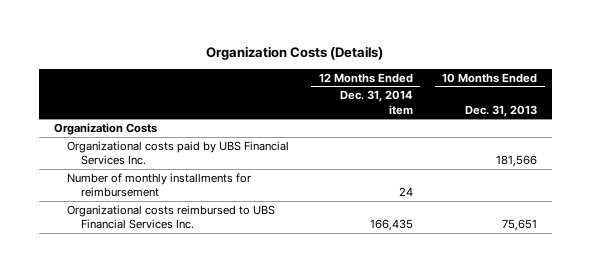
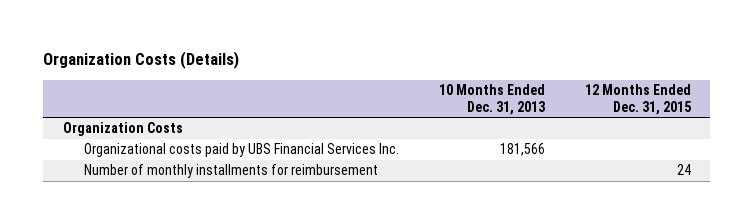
- | 12 Months Ended Dec. 31, 2014 item | 10 Months Ended Dec. 31, 2013
+ | 10 Months Ended Dec. 31, 2013 | 12 Months Ended Dec. 31, 2015
- Organizational costs reimbursed to UBS Financial Services Inc. | 166,435 | 75,651

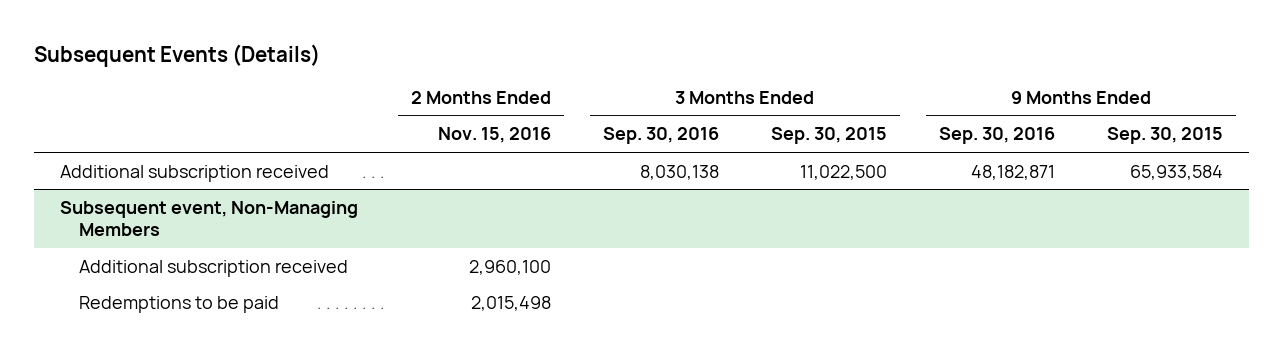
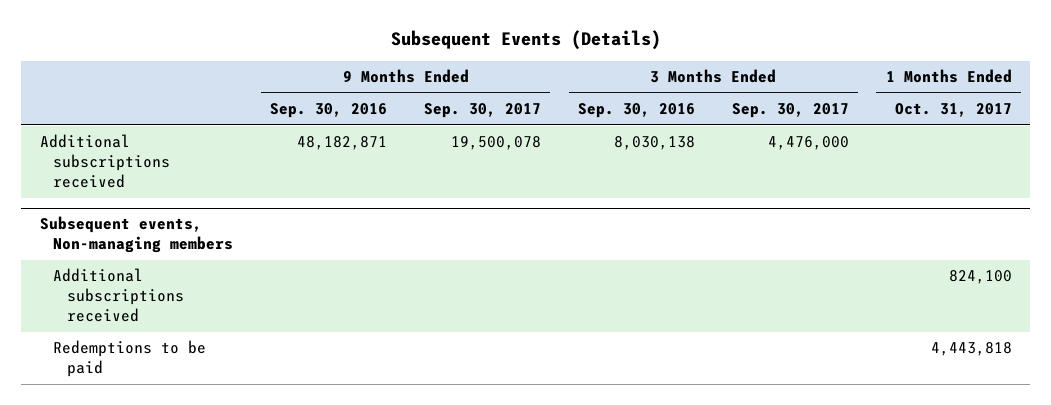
- | 2 Months Ended Nov. 15, 2016 | 3 Months Ended Sep. 30, 2016 | 3 Months Ended Sep. 30, 2015 | 9 Months Ended Sep. 30, 2016 | 9 Months Ended Sep. 30, 2015
+ | 9 Months Ended Sep. 30, 2016 | 9 Months Ended Sep. 30, 2017 | 3 Months Ended Sep. 30, 2016 | 3 Months Ended Sep. 30, 2017 | 1 Months Ended Oct. 31, 2017
- Additional subscription received | | 8,030,138 | 11,022,500 | 48,182,871 | 65,933,584
- Subsequent event, Non-Managing Members
- Additional subscription received | 2,960,100 | | | |
+ Additional subscriptions received | 48,182,871 | 19,500,078 | 8,030,138 | 4,476,000 |
+ Subsequent events, Non-managing members
+ Additional subscriptions received | | | | | 824,100

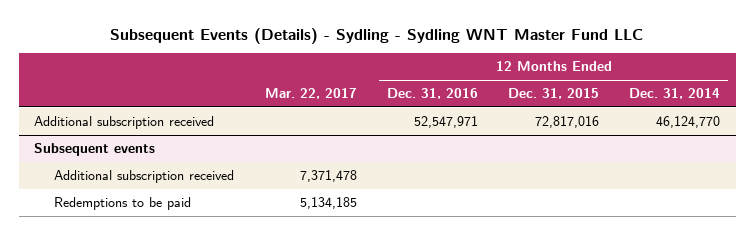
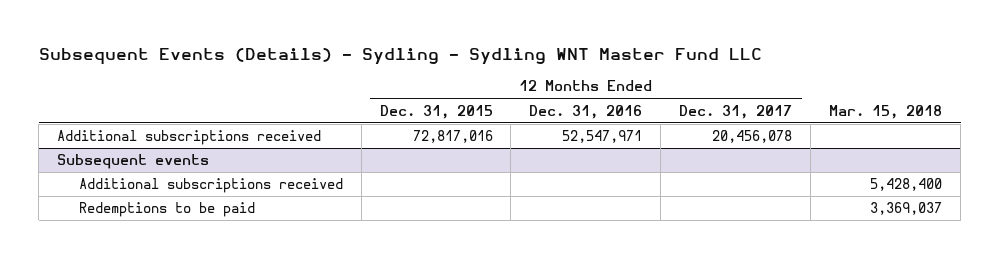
- | Mar. 22, 2017 | 12 Months Ended Dec. 31, 2016 | 12 Months Ended Dec. 31, 2015 | 12 Months Ended Dec. 31, 2014
+ | 12 Months Ended Dec. 31, 2015 | 12 Months Ended Dec. 31, 2016 | 12 Months Ended Dec. 31, 2017 | Mar. 15, 2018
- Additional subscription received | | 52,547,971 | 72,817,016 | 46,124,770
+ Additional subscriptions received | 72,817,016 | 52,547,971 | 20,456,078 |
@ Subsequent events
- Additional subscription received | 7,371,478 | | |
+ Additional subscriptions received | | | | 5,428,400

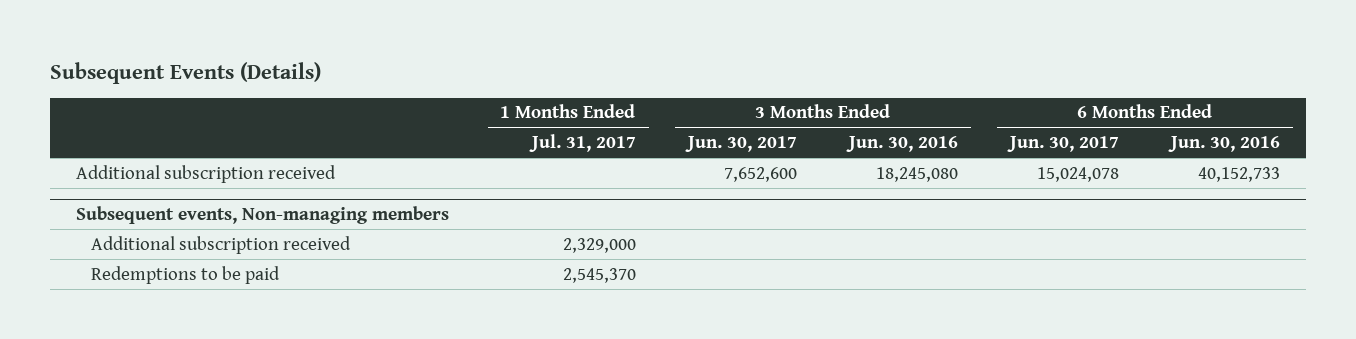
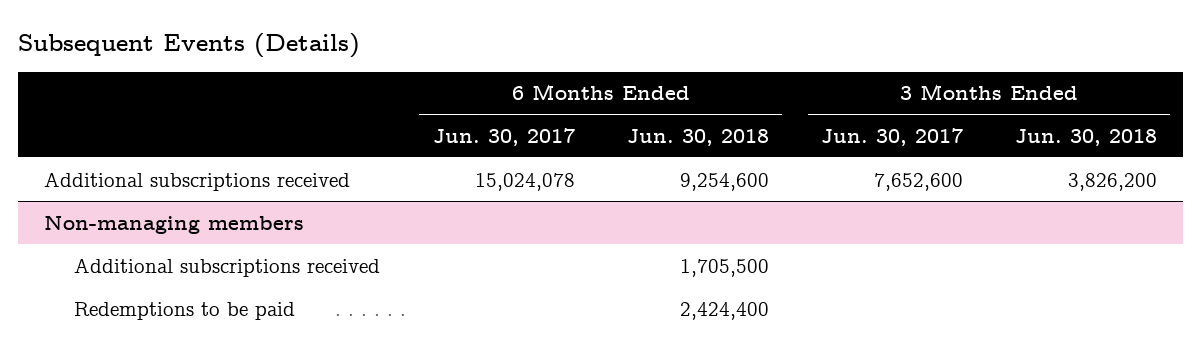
- | 1 Months Ended Jul. 31, 2017 | 3 Months Ended Jun. 30, 2017 | 3 Months Ended Jun. 30, 2016 | 6 Months Ended Jun. 30, 2017 | 6 Months Ended Jun. 30, 2016
+ | 6 Months Ended Jun. 30, 2017 | 6 Months Ended Jun. 30, 2018 | 3 Months Ended Jun. 30, 2017 | 3 Months Ended Jun. 30, 2018
- Additional subscription received | | 7,652,600 | 18,245,080 | 15,024,078 | 40,152,733
- Subsequent events, Non-managing members
- Additional subscription received | 2,329,000 | | | |
+ Additional subscriptions received | 15,024,078 | 9,254,600 | 7,652,600 | 3,826,200
+ Non-managing members
+ Additional subscriptions received | | 1,705,500 | |

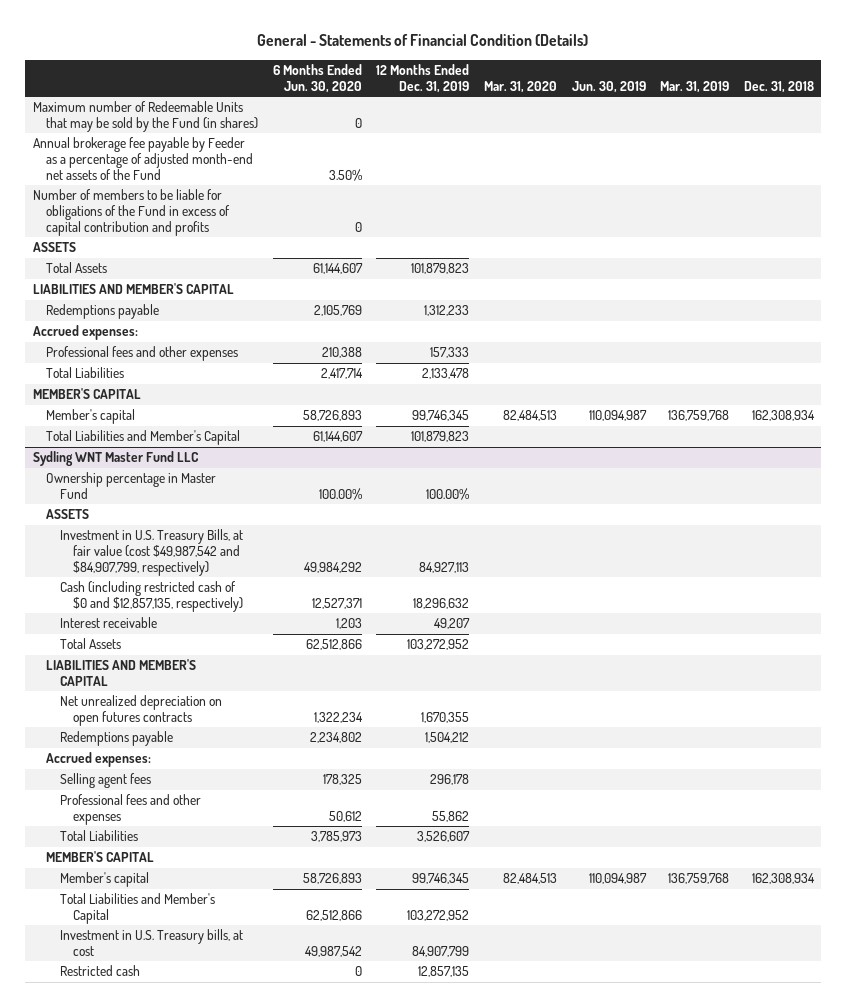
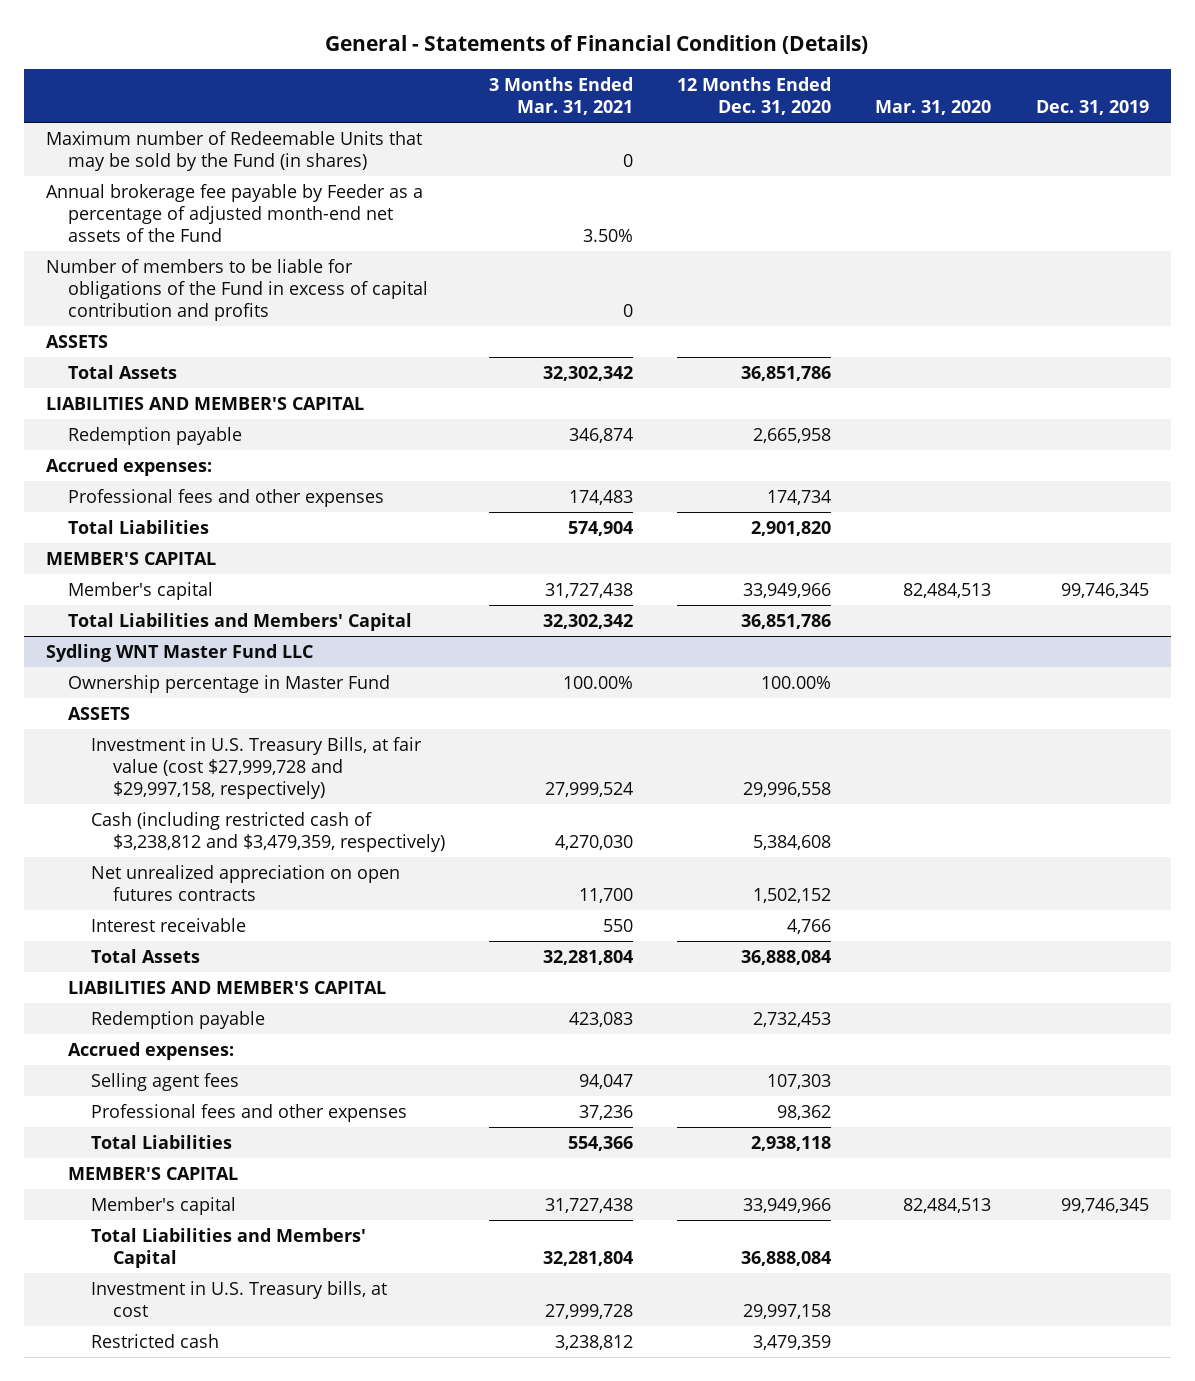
- | 6 Months Ended Jun. 30, 2020 | 12 Months Ended Dec. 31, 2019 | Mar. 31, 2020 | Jun. 30, 2019 | Mar. 31, 2019 | Dec. 31, 2018
+ | 3 Months Ended Mar. 31, 2021 | 12 Months Ended Dec. 31, 2020 | Mar. 31, 2020 | Dec. 31, 2019
- Redemptions payable | 2,105,769 | 1,312,233 | | | |
+ Redemption payable | 346,874 | 2,665,958 | |
- Total Liabilities and Member's Capital | 61,144,607 | 101,879,823 | | | |
+ Total Liabilities and Members' Capital | 32,302,342 | 36,851,786 | |
@ Sydling WNT Master Fund LLC
- Investment in U.S. Treasury Bills, at fair value (cost $49,987,542 and $84,907,799, respectively) | 49,984,292 | 84,927,113 | | | |
- Cash (including restricted cash of $0 and $12,857,135, respectively) | 12,527,371 | 18,296,632 | | | |
+ Investment in U.S. Treasury Bills, at fair value (cost $27,999,728 and $29,997,158, respectively) | 27,999,524 | 29,996,558 | |
+ Cash (including restricted cash of $3,238,812 and $3,479,359, respectively) | 4,270,030 | 5,384,608 | |
+ Net unrealized appreciation on open futures contracts | 11,700 | 1,502,152 | |
- Net unrealized depreciation on open futures contracts | 1,322,234 | 1,670,355 | | | |
- Redemptions payable | 2,234,802 | 1,504,212 | | | |
+ Redemption payable | 423,083 | 2,732,453 | |
- Total Liabilities and Member's Capital | 62,512,866 | 103,272,952 | | | |
+ Total Liabilities and Members' Capital | 32,281,804 | 36,888,084 | |

